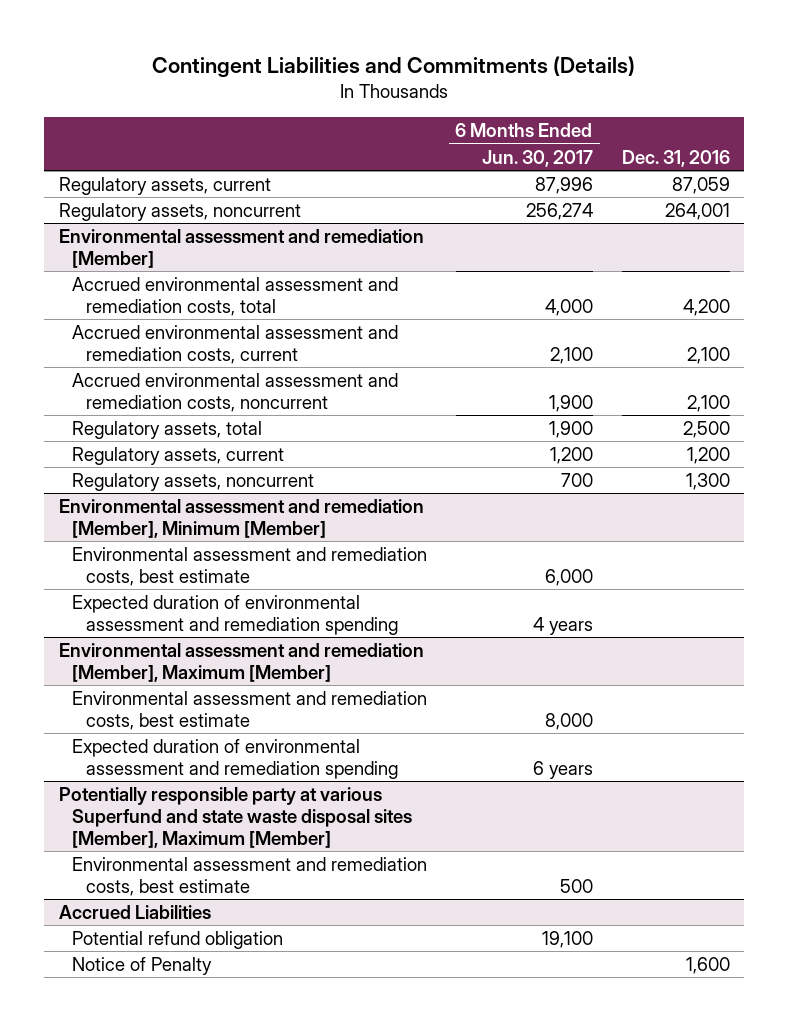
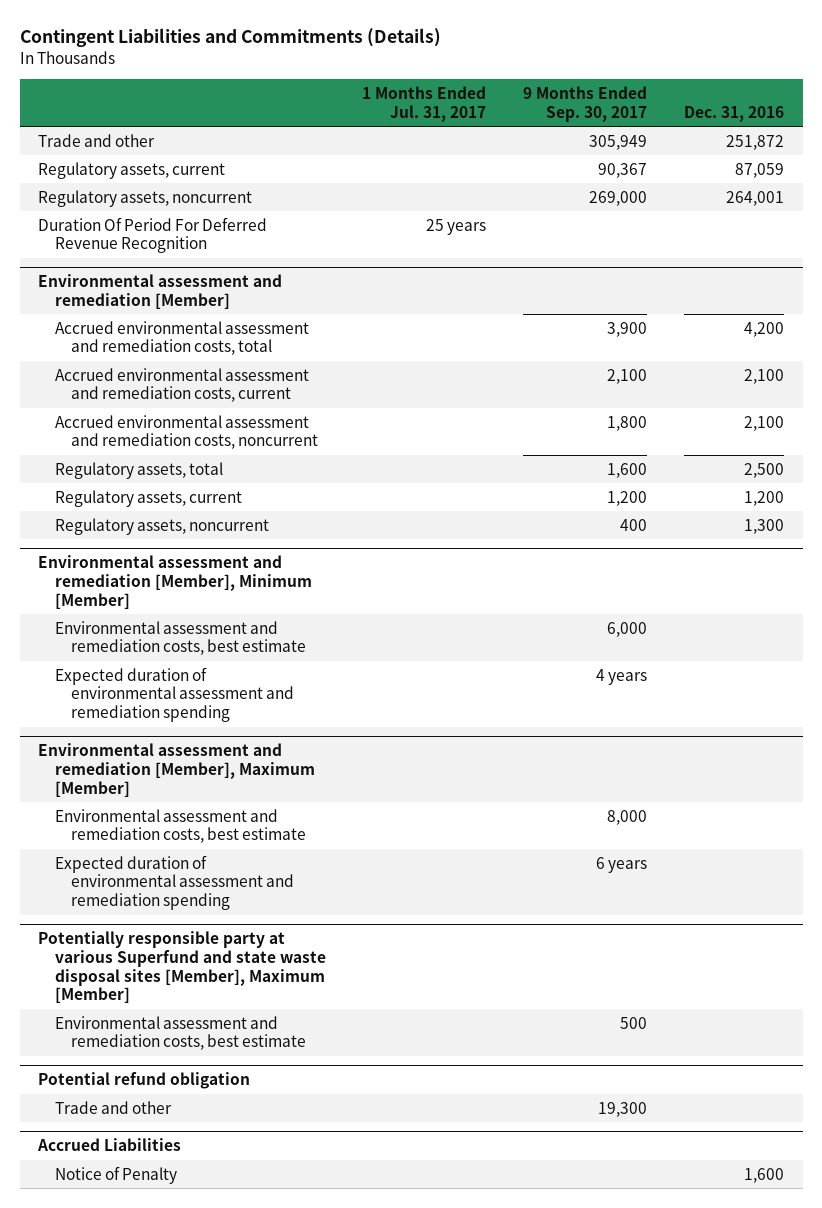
- | 6 Months Ended Jun. 30, 2017 | Dec. 31, 2016
+ | 1 Months Ended Jul. 31, 2017 | 9 Months Ended Sep. 30, 2017 | Dec. 31, 2016
+ Trade and other | | 305,949 | 251,872
+ Duration Of Period For Deferred Revenue Recognition | 25 years | |
+ Potential refund obligation
+ Trade and other | | 19,300 |
@ Accrued Liabilities
- Potential refund obligation | 19,100 |

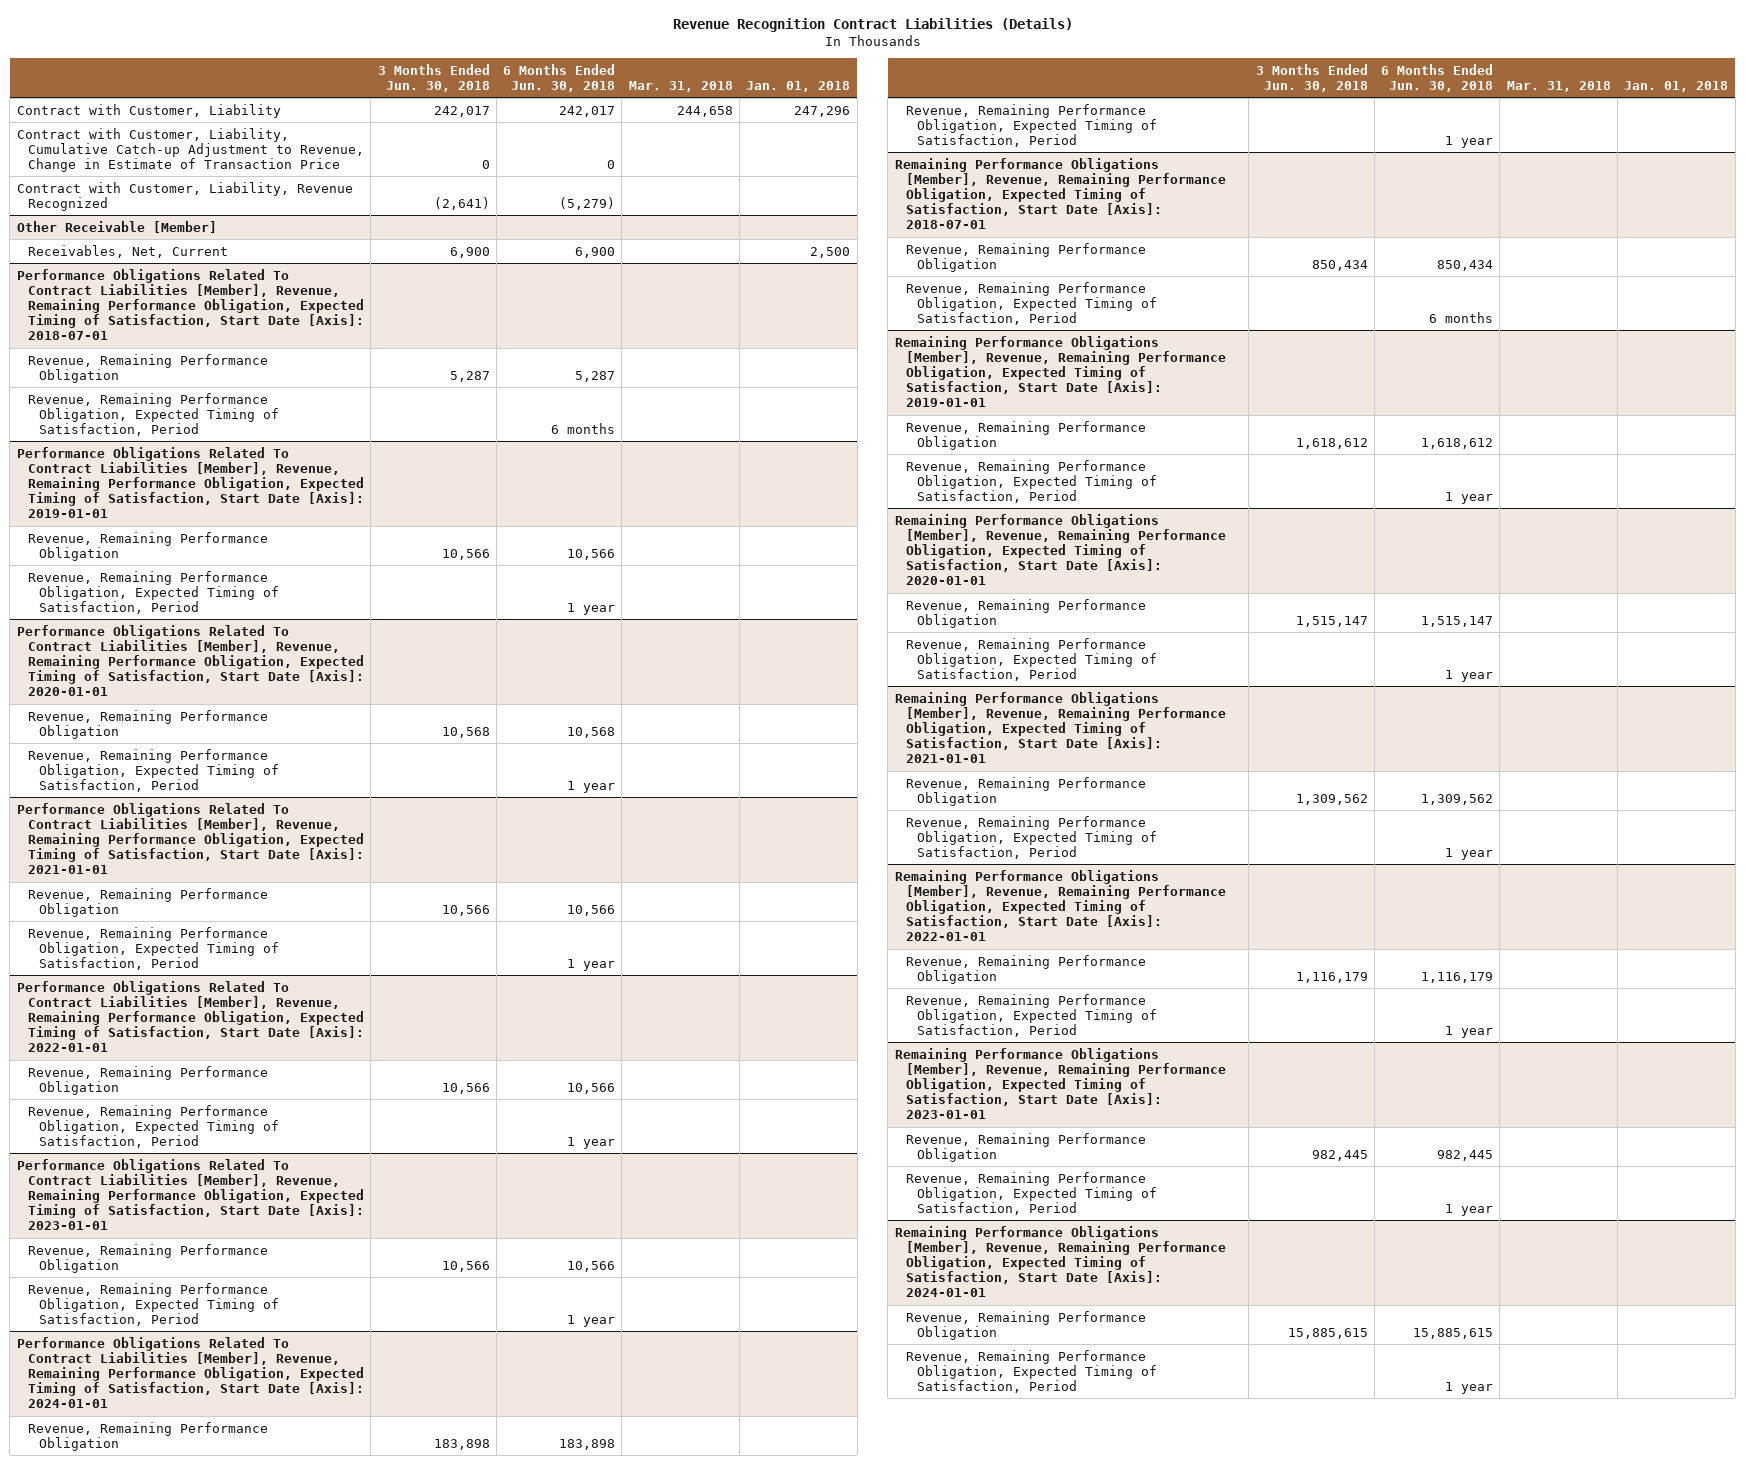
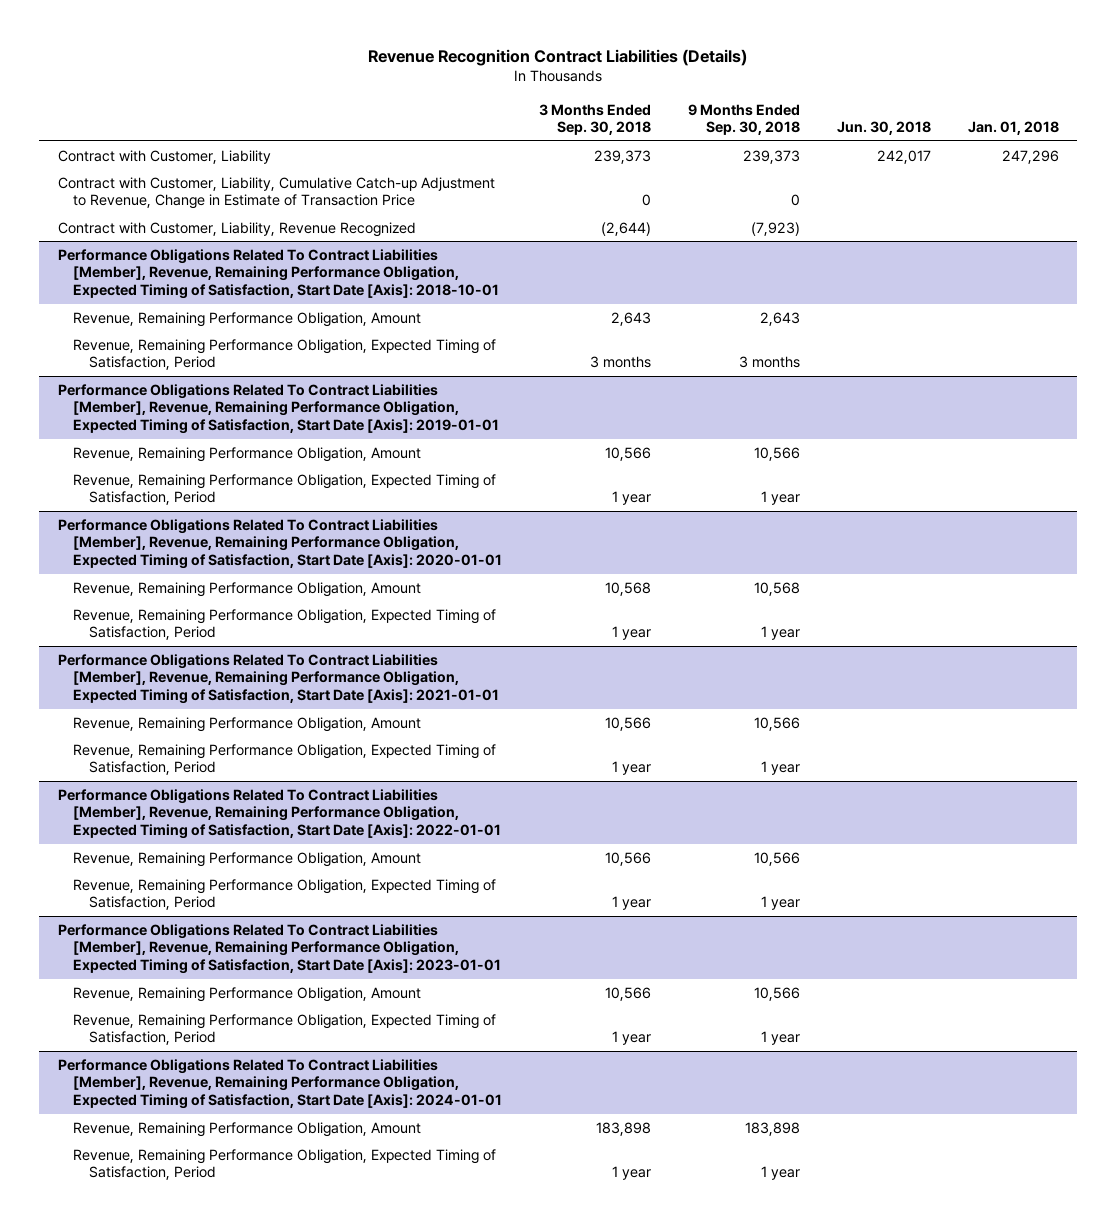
- | 3 Months Ended Jun. 30, 2018 | 6 Months Ended Jun. 30, 2018 | Mar. 31, 2018 | Jan. 01, 2018
+ | 3 Months Ended Sep. 30, 2018 | 9 Months Ended Sep. 30, 2018 | Jun. 30, 2018 | Jan. 01, 2018
- Other Receivable [Member]
- Receivables, Net, Current | 6,900 | 6,900 | | 2,500
- Performance Obligations Related To Contract Liabilities [Member], Revenue, Remaining Performance Obligation, Expected Timing of Satisfaction, Start Date [Axis]: 2018-07-01
- Revenue, Remaining Performance Obligation | 5,287 | 5,287 | |
+ Performance Obligations Related To Contract Liabilities [Member], Revenue, Remaining Performance Obligation, Expected Timing of Satisfaction, Start Date [Axis]: 2018-10-01
+ Revenue, Remaining Performance Obligation, Amount | 2,643 | 2,643 | |
@ Performance Obligations Related To Contract Liabilities [Member], Revenue, Remaining Performance Obligation, Expected Timing of Satisfaction, Start Date [Axis]: 2019-01-01
- Revenue, Remaining Performance Obligation | 10,566 | 10,566 | |
+ Revenue, Remaining Performance Obligation, Amount | 10,566 | 10,566 | |
@ Performance Obligations Related To Contract Liabilities [Member], Revenue, Remaining Performance Obligation, Expected Timing of Satisfaction, Start Date [Axis]: 2020-01-01
- Revenue, Remaining Performance Obligation | 10,568 | 10,568 | |
+ Revenue, Remaining Performance Obligation, Amount | 10,568 | 10,568 | |
@ Performance Obligations Related To Contract Liabilities [Member], Revenue, Remaining Performance Obligation, Expected Timing of Satisfaction, Start Date [Axis]: 2021-01-01
- Revenue, Remaining Performance Obligation | 10,566 | 10,566 | |
+ Revenue, Remaining Performance Obligation, Amount | 10,566 | 10,566 | |
@ Performance Obligations Related To Contract Liabilities [Member], Revenue, Remaining Performance Obligation, Expected Timing of Satisfaction, Start Date [Axis]: 2022-01-01
- Revenue, Remaining Performance Obligation | 10,566 | 10,566 | |
+ Revenue, Remaining Performance Obligation, Amount | 10,566 | 10,566 | |
@ Performance Obligations Related To Contract Liabilities [Member], Revenue, Remaining Performance Obligation, Expected Timing of Satisfaction, Start Date [Axis]: 2023-01-01
- Revenue, Remaining Performance Obligation | 10,566 | 10,566 | |
+ Revenue, Remaining Performance Obligation, Amount | 10,566 | 10,566 | |
@ Performance Obligations Related To Contract Liabilities [Member], Revenue, Remaining Performance Obligation, Expected Timing of Satisfaction, Start Date [Axis]: 2024-01-01
- Revenue, Remaining Performance Obligation | 183,898 | 183,898 | |
+ Revenue, Remaining Performance Obligation, Amount | 183,898 | 183,898 | |
- Remaining Performance Obligations [Member], Revenue, Remaining Performance Obligation, Expected Timing of Satisfaction, Start Date [Axis]: 2018-07-01
- Revenue, Remaining Performance Obligation | 850,434 | 850,434 | |
- Revenue, Remaining Performance Obligation, Expected Timing of Satisfaction, Period | | 6 months | |
- Remaining Performance Obligations [Member], Revenue, Remaining Performance Obligation, Expected Timing of Satisfaction, Start Date [Axis]: 2019-01-01
- Revenue, Remaining Performance Obligation | 1,618,612 | 1,618,612 | |
- Revenue, Remaining Performance Obligation, Expected Timing of Satisfaction, Period | | 1 year | |
- Remaining Performance Obligations [Member], Revenue, Remaining Performance Obligation, Expected Timing of Satisfaction, Start Date [Axis]: 2020-01-01
- Revenue, Remaining Performance Obligation | 1,515,147 | 1,515,147 | |
- Revenue, Remaining Performance Obligation, Expected Timing of Satisfaction, Period | | 1 year | |
- Remaining Performance Obligations [Member], Revenue, Remaining Performance Obligation, Expected Timing of Satisfaction, Start Date [Axis]: 2021-01-01
- Revenue, Remaining Performance Obligation | 1,309,562 | 1,309,562 | |
- Revenue, Remaining Performance Obligation, Expected Timing of Satisfaction, Period | | 1 year | |
- Remaining Performance Obligations [Member], Revenue, Remaining Performance Obligation, Expected Timing of Satisfaction, Start Date [Axis]: 2022-01-01
- Revenue, Remaining Performance Obligation | 1,116,179 | 1,116,179 | |
- Revenue, Remaining Performance Obligation, Expected Timing of Satisfaction, Period | | 1 year | |
- Remaining Performance Obligations [Member], Revenue, Remaining Performance Obligation, Expected Timing of Satisfaction, Start Date [Axis]: 2023-01-01
- Revenue, Remaining Performance Obligation | 982,445 | 982,445 | |
- Revenue, Remaining Performance Obligation, Expected Timing of Satisfaction, Period | | 1 year | |
- Remaining Performance Obligations [Member], Revenue, Remaining Performance Obligation, Expected Timing of Satisfaction, Start Date [Axis]: 2024-01-01
- Revenue, Remaining Performance Obligation | 15,885,615 | 15,885,615 | |
- Revenue, Remaining Performance Obligation, Expected Timing of Satisfaction, Period | | 1 year | |

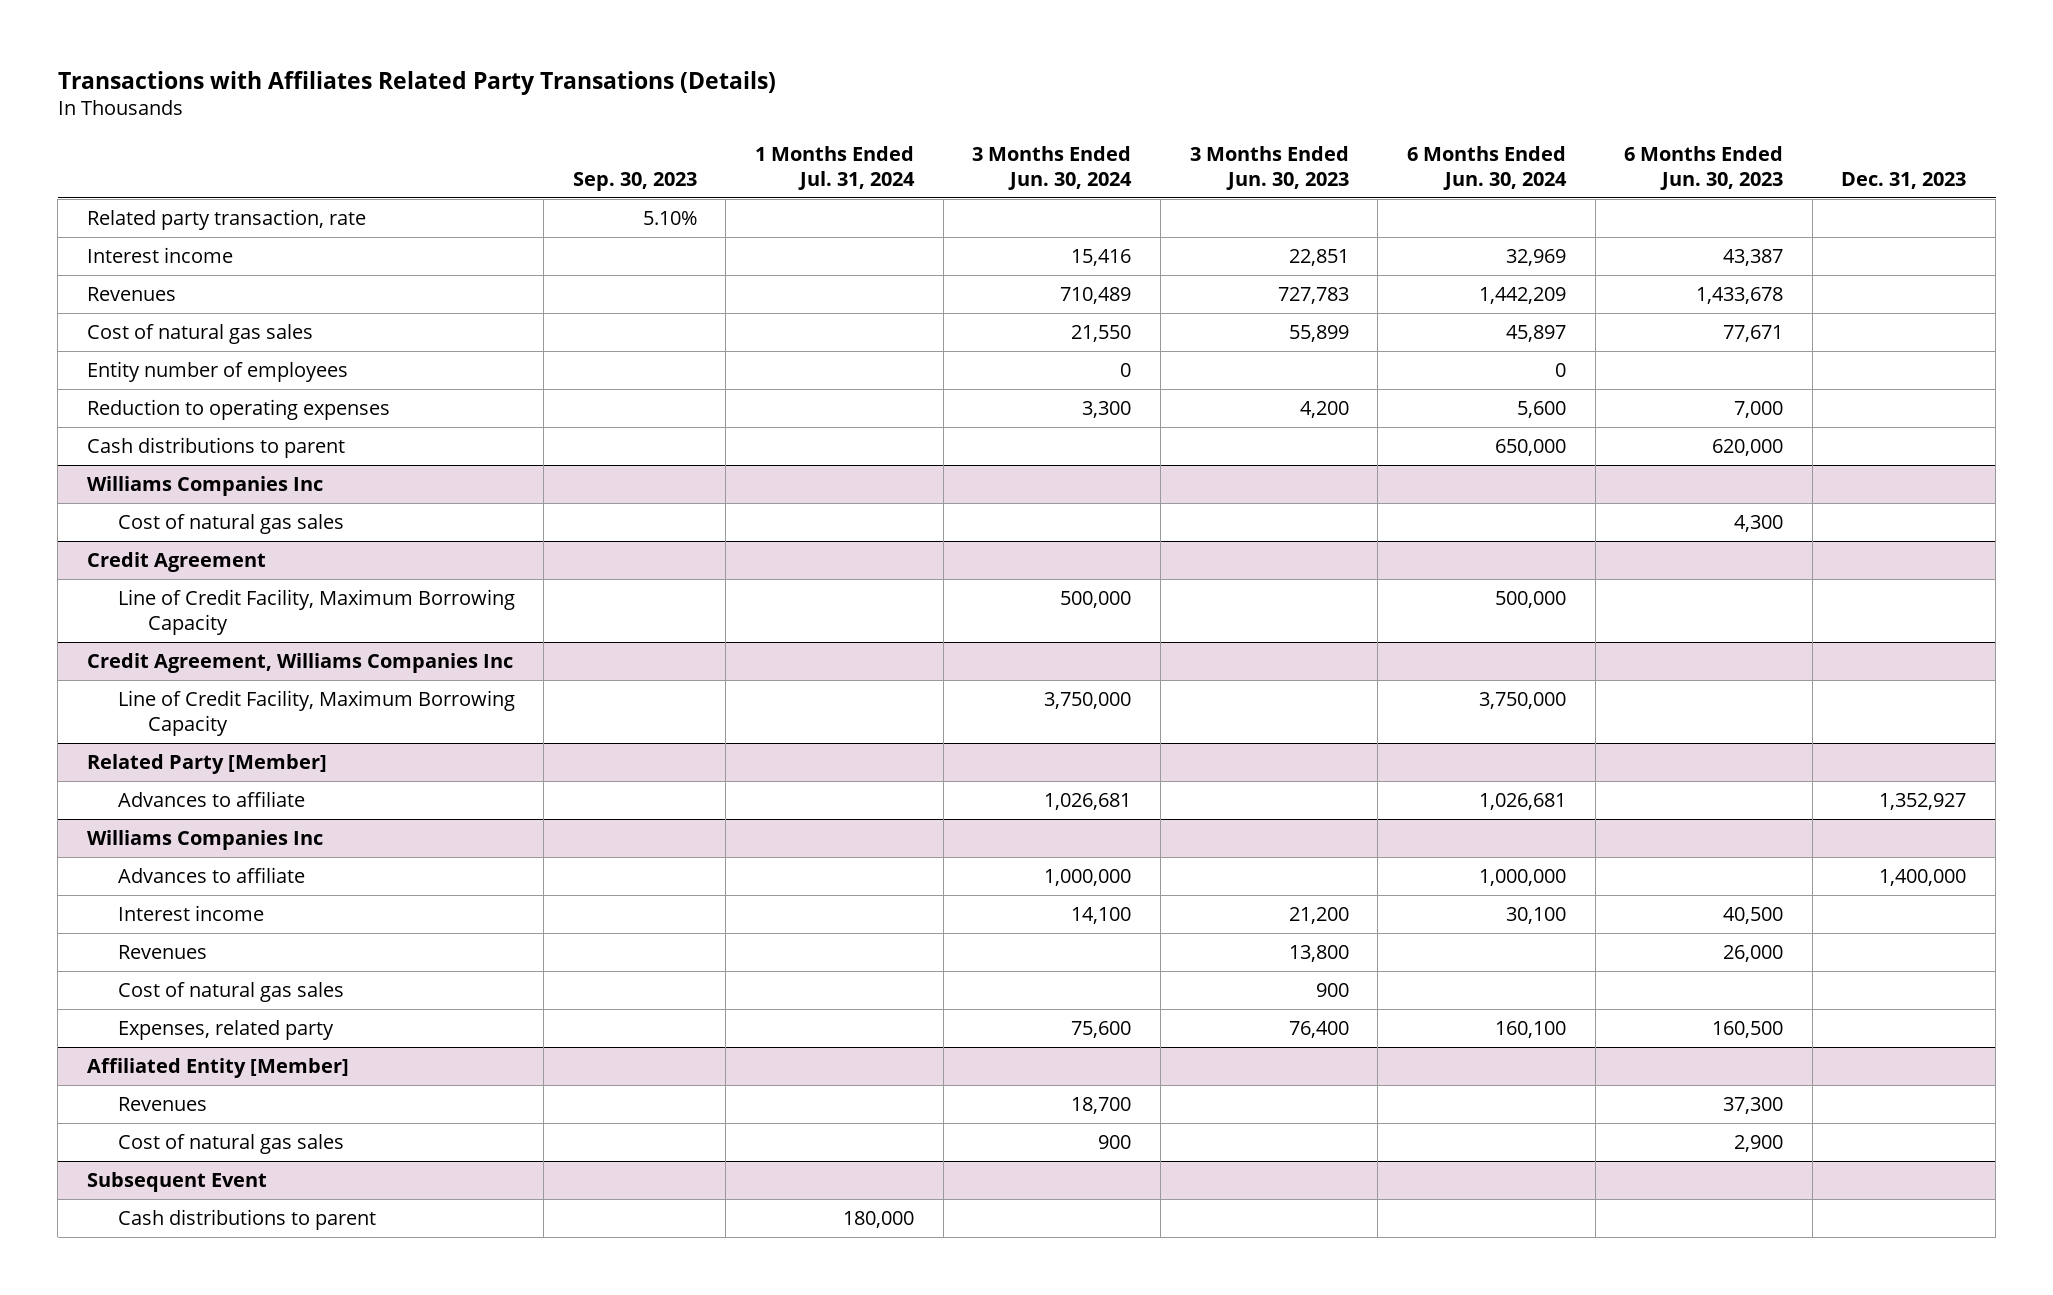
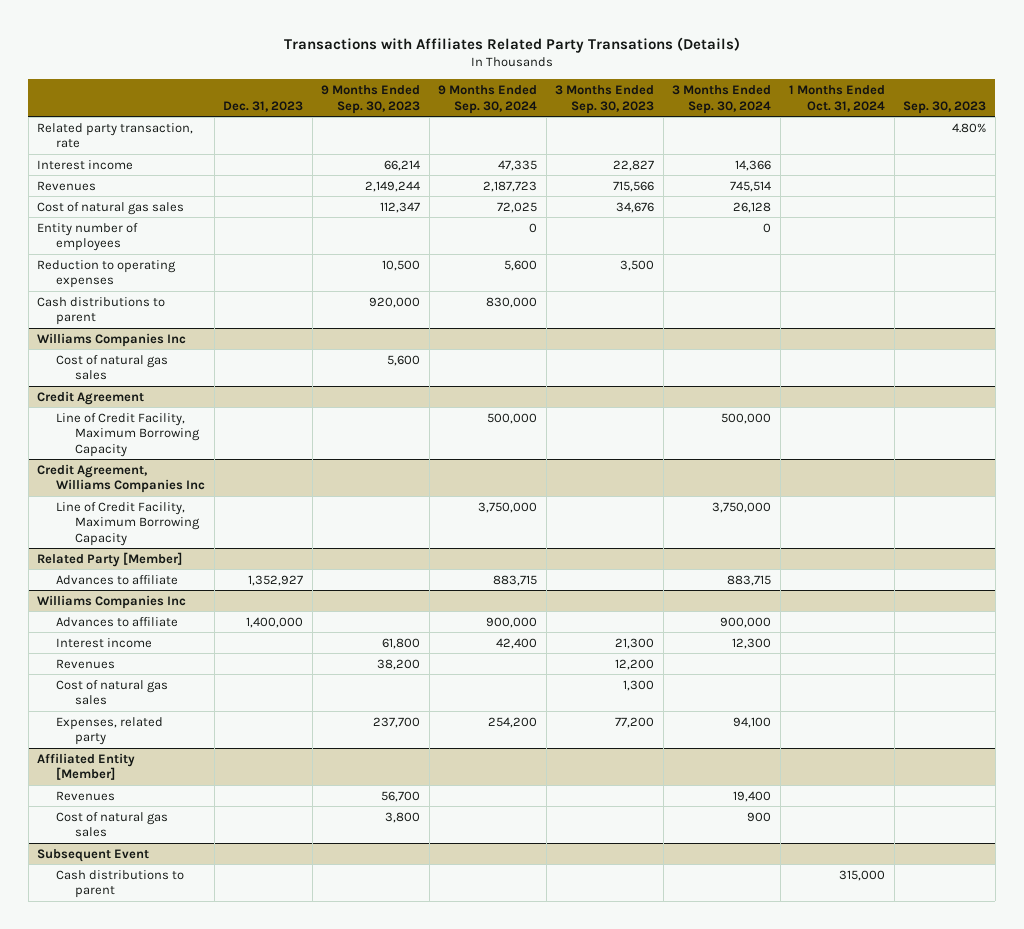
- | Sep. 30, 2023 | 1 Months Ended Jul. 31, 2024 | 3 Months Ended Jun. 30, 2024 | 3 Months Ended Jun. 30, 2023 | 6 Months Ended Jun. 30, 2024 | 6 Months Ended Jun. 30, 2023 | Dec. 31, 2023
+ | Dec. 31, 2023 | 9 Months Ended Sep. 30, 2023 | 9 Months Ended Sep. 30, 2024 | 3 Months Ended Sep. 30, 2023 | 3 Months Ended Sep. 30, 2024 | 1 Months Ended Oct. 31, 2024 | Sep. 30, 2023
- Related party transaction, rate | 5.10% | | | | | |
+ Related party transaction, rate | | | | | | | 4.80%

